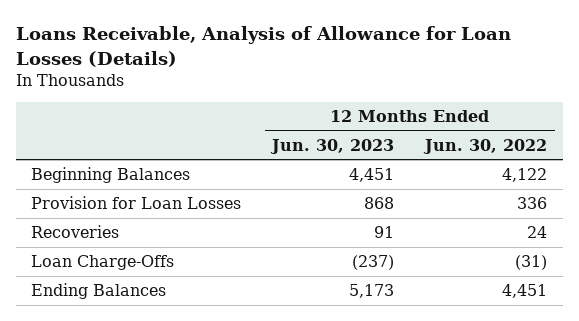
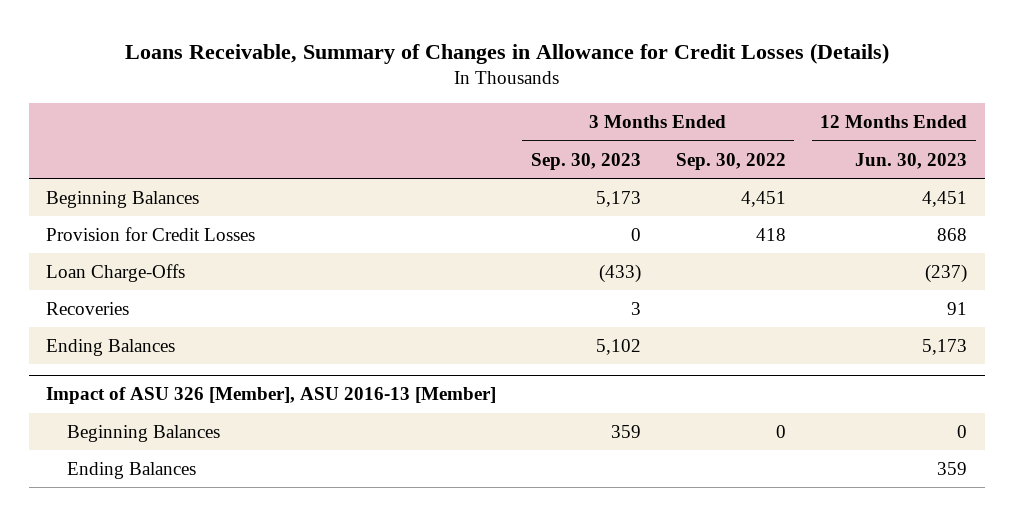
- Loans Receivable, Analysis of Allowance for Loan Losses (Details)
+ Loans Receivable, Summary of Changes in Allowance for Credit Losses (Details)
- | 12 Months Ended Jun. 30, 2023 | 12 Months Ended Jun. 30, 2022
+ | 3 Months Ended Sep. 30, 2023 | 3 Months Ended Sep. 30, 2022 | 12 Months Ended Jun. 30, 2023
- Provision for Loan Losses | 868 | 336
+ Provision for Credit Losses | 0 | 418 | 868
moved down: Recoveries | 3 | | 91
+ Impact of ASU 326 [Member], ASU 2016-13 [Member]
+ Beginning Balances | 359 | 0 | 0
+ Ending Balances | | | 359

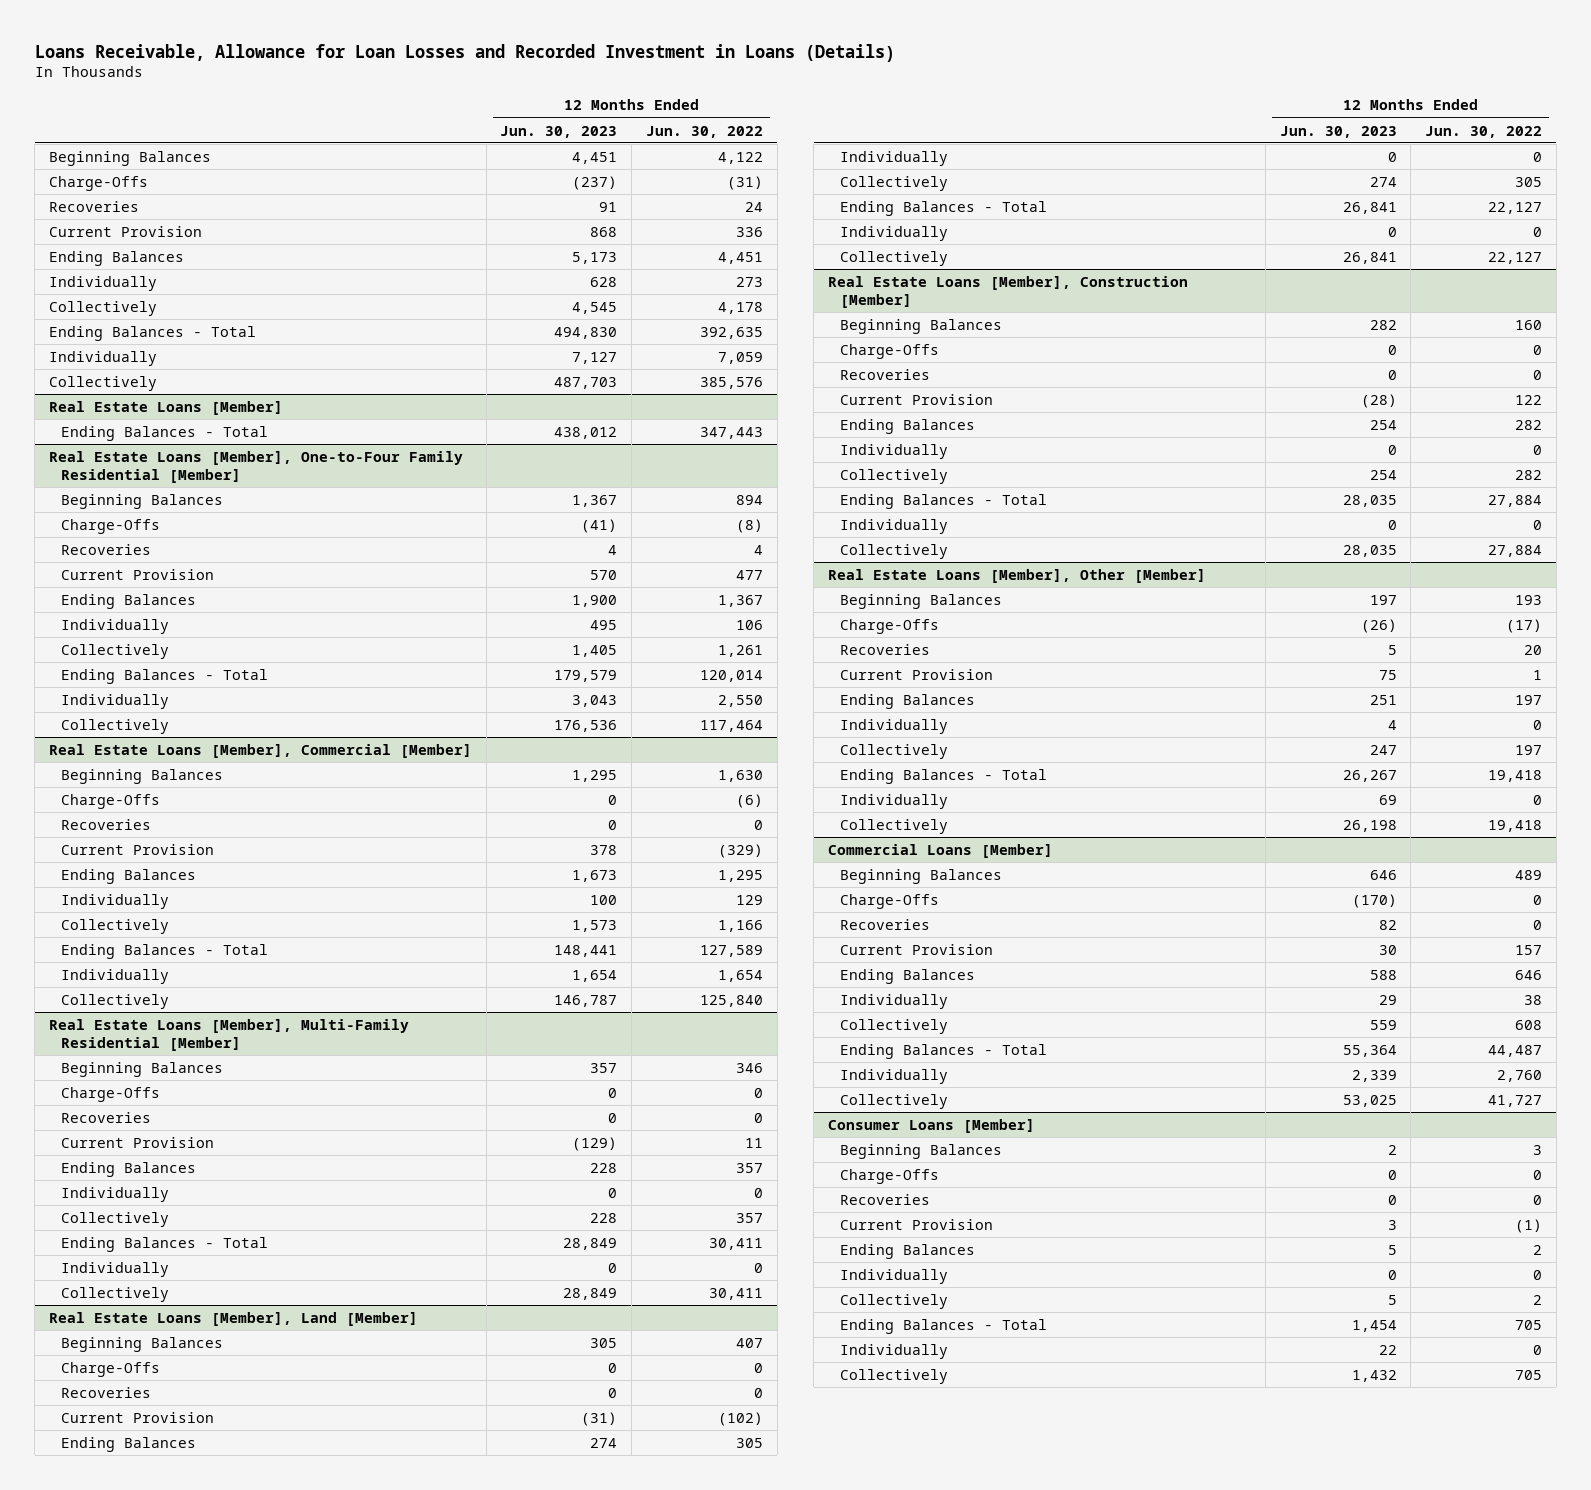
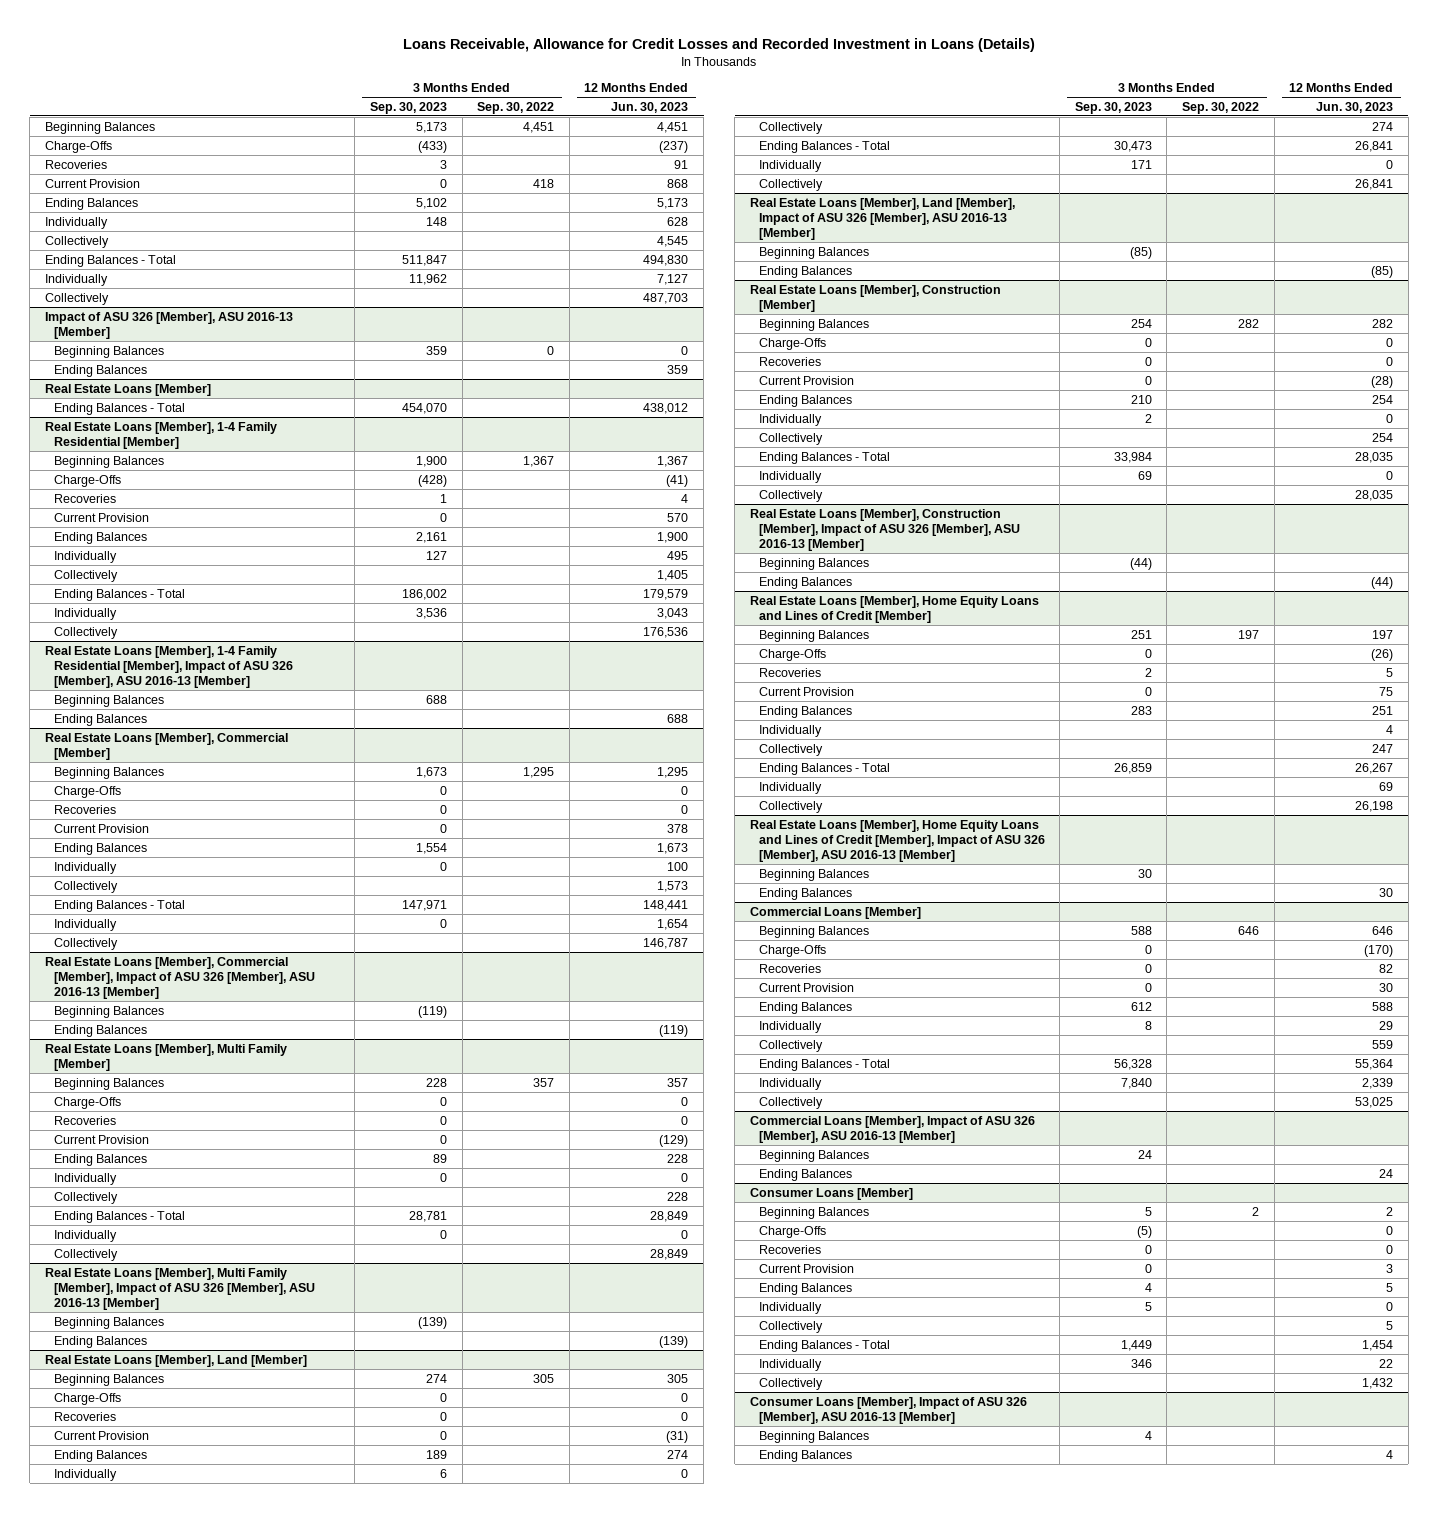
- Loans Receivable, Allowance for Loan Losses and Recorded Investment in Loans (Details)
+ Loans Receivable, Allowance for Credit Losses and Recorded Investment in Loans (Details)
- | 12 Months Ended Jun. 30, 2023 | 12 Months Ended Jun. 30, 2022
+ | 3 Months Ended Sep. 30, 2023 | 3 Months Ended Sep. 30, 2022 | 12 Months Ended Jun. 30, 2023
+ Impact of ASU 326 [Member], ASU 2016-13 [Member]
+ Beginning Balances | 359 | 0 | 0
+ Ending Balances | | | 359
- Real Estate Loans [Member], One-to-Four Family Residential [Member]
+ Real Estate Loans [Member], 1-4 Family Residential [Member]
+ Real Estate Loans [Member], 1-4 Family Residential [Member], Impact of ASU 326 [Member], ASU 2016-13 [Member]
+ Beginning Balances | 688 | |
+ Ending Balances | | | 688
- Real Estate Loans [Member], Multi-Family Residential [Member]
+ Real Estate Loans [Member], Commercial [Member], Impact of ASU 326 [Member], ASU 2016-13 [Member]
+ Beginning Balances | (119) | |
+ Ending Balances | | | (119)
+ Real Estate Loans [Member], Multi Family [Member]
+ Real Estate Loans [Member], Multi Family [Member], Impact of ASU 326 [Member], ASU 2016-13 [Member]
+ Beginning Balances | (139) | |
+ Ending Balances | | | (139)
+ Real Estate Loans [Member], Land [Member], Impact of ASU 326 [Member], ASU 2016-13 [Member]
+ Beginning Balances | (85) | |
+ Ending Balances | | | (85)
- Real Estate Loans [Member], Other [Member]
+ Real Estate Loans [Member], Construction [Member], Impact of ASU 326 [Member], ASU 2016-13 [Member]
+ Beginning Balances | (44) | |
+ Ending Balances | | | (44)
+ Real Estate Loans [Member], Home Equity Loans and Lines of Credit [Member]
+ Real Estate Loans [Member], Home Equity Loans and Lines of Credit [Member], Impact of ASU 326 [Member], ASU 2016-13 [Member]
+ Beginning Balances | 30 | |
+ Ending Balances | | | 30
+ Commercial Loans [Member], Impact of ASU 326 [Member], ASU 2016-13 [Member]
+ Beginning Balances | 24 | |
+ Ending Balances | | | 24
+ Consumer Loans [Member], Impact of ASU 326 [Member], ASU 2016-13 [Member]
+ Beginning Balances | 4 | |
+ Ending Balances | | | 4

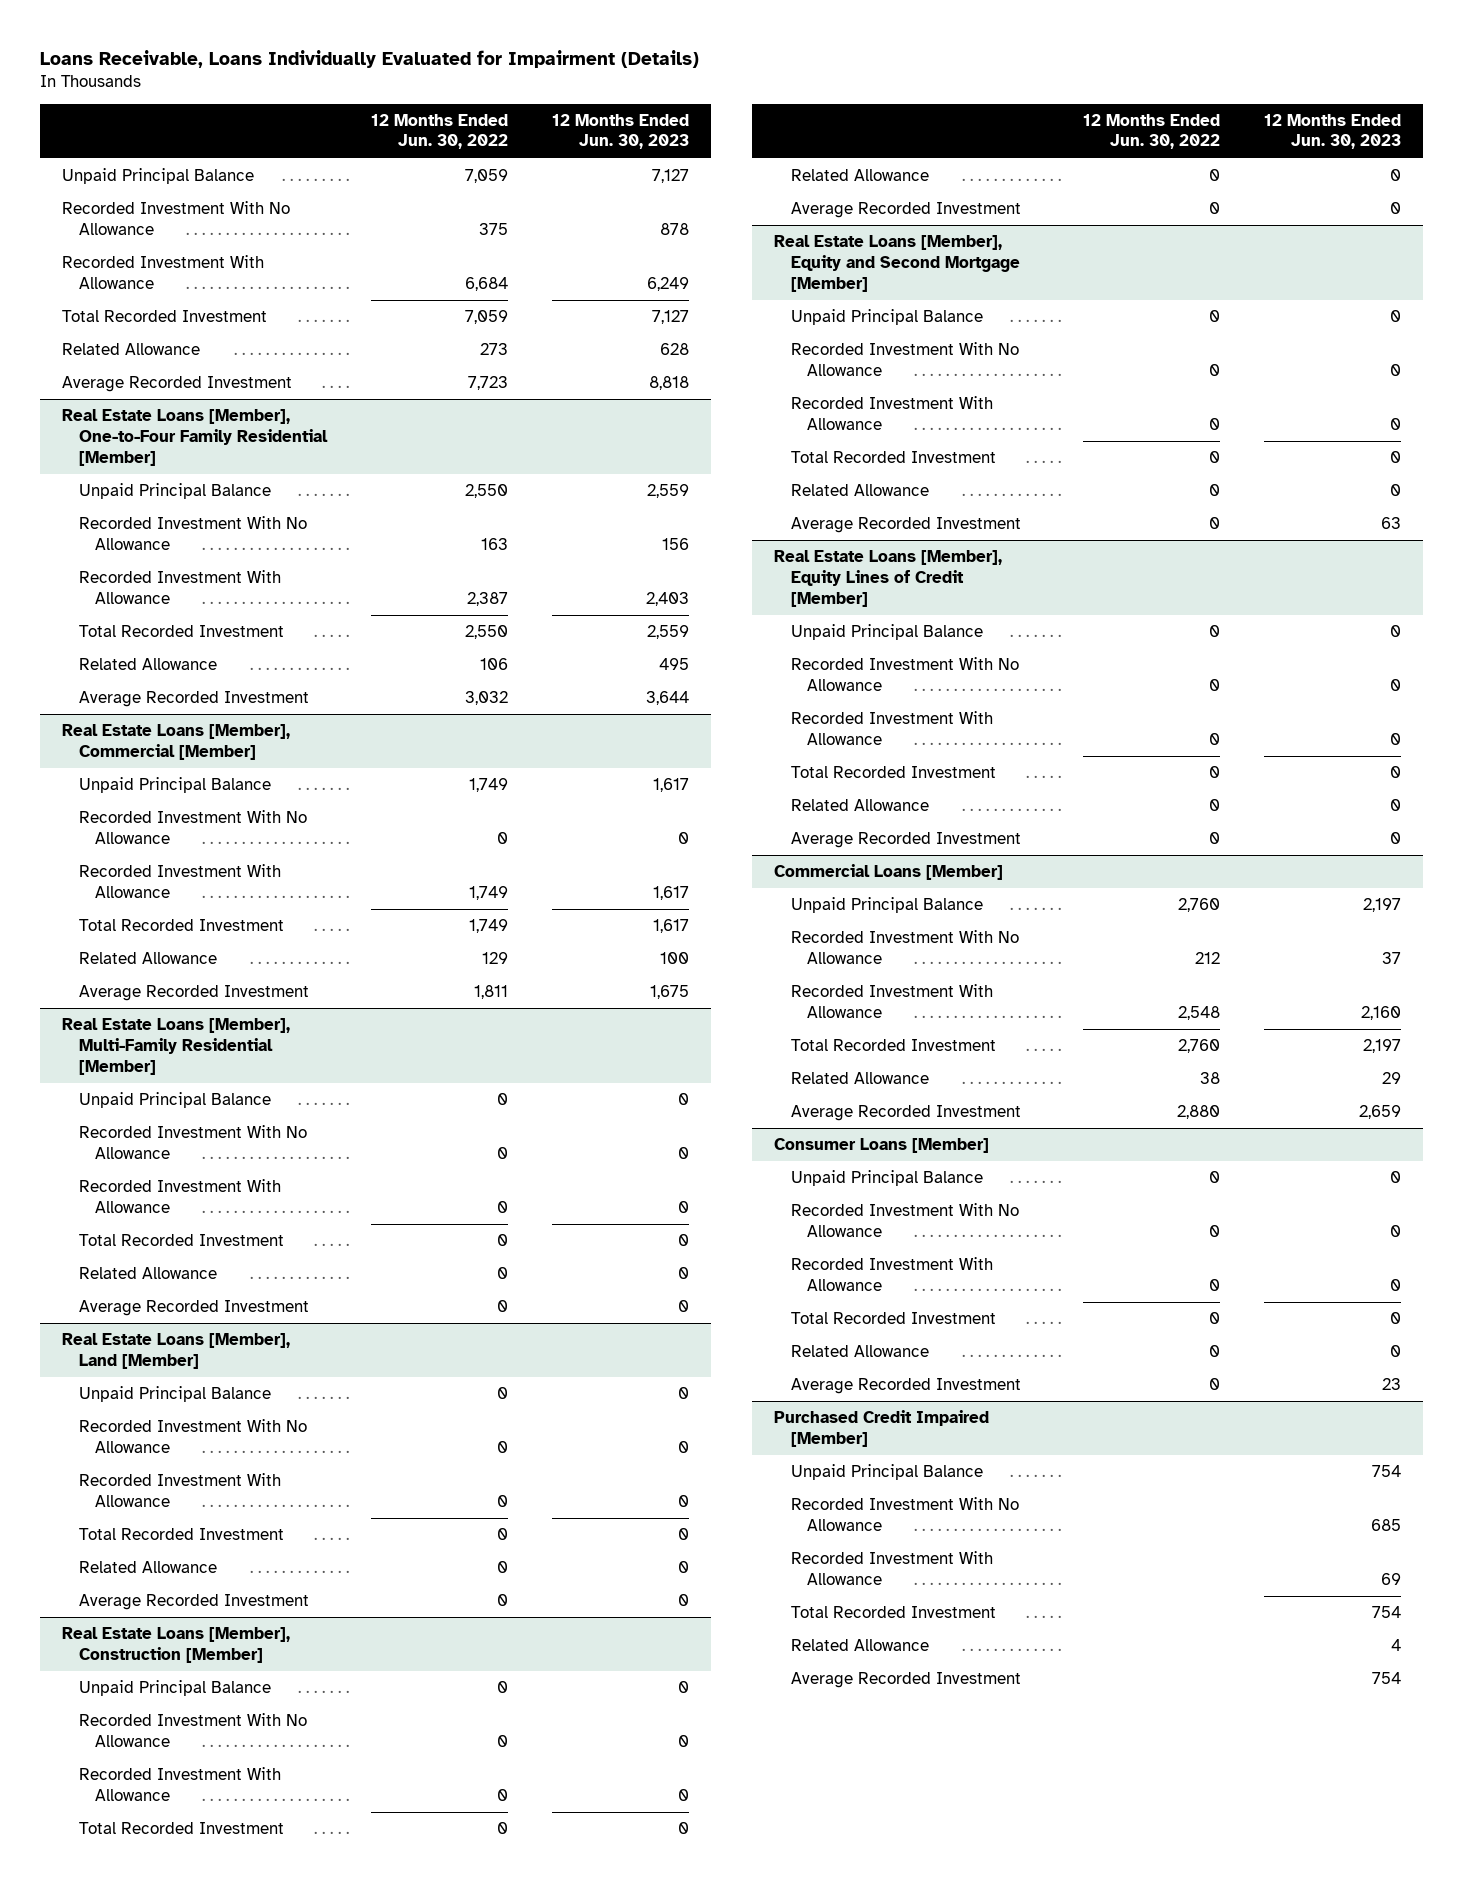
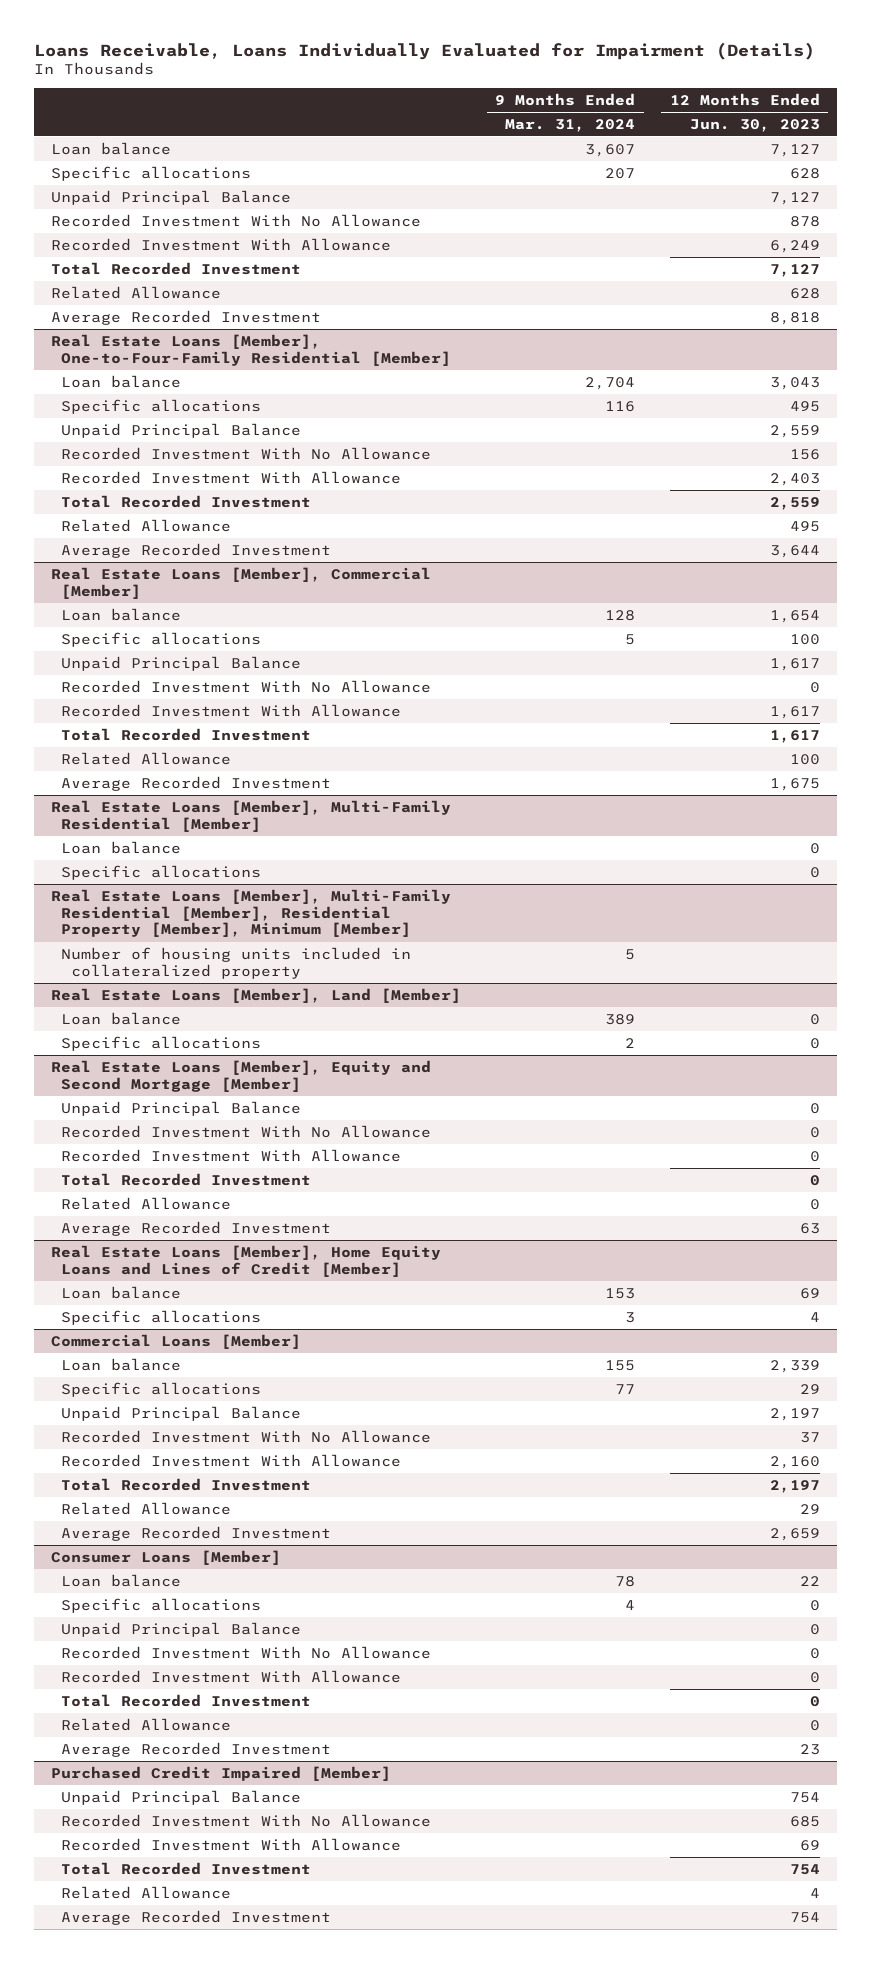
- | 12 Months Ended Jun. 30, 2022 | 12 Months Ended Jun. 30, 2023
+ | 9 Months Ended Mar. 31, 2024 | 12 Months Ended Jun. 30, 2023
+ Loan balance | 3,607 | 7,127
+ Specific allocations | 207 | 628
- Real Estate Loans [Member], One-to-Four Family Residential [Member]
+ Real Estate Loans [Member], One-to-Four-Family Residential [Member]
+ Loan balance | 2,704 | 3,043
+ Specific allocations | 116 | 495
@ Real Estate Loans [Member], Commercial [Member]
+ Loan balance | 128 | 1,654
+ Specific allocations | 5 | 100
@ Real Estate Loans [Member], Multi-Family Residential [Member]
- Unpaid Principal Balance | 0 | 0
- Recorded Investment With No Allowance | 0 | 0
- Recorded Investment With Allowance | 0 | 0
- Total Recorded Investment | 0 | 0
- Related Allowance | 0 | 0
- Average Recorded Investment | 0 | 0
+ Loan balance | | 0
+ Specific allocations | | 0
+ Real Estate Loans [Member], Multi-Family Residential [Member], Residential Property [Member], Minimum [Member]
+ Number of housing units included in collateralized property | 5 |
@ Real Estate Loans [Member], Land [Member]
- Unpaid Principal Balance | 0 | 0
- Recorded Investment With No Allowance | 0 | 0
- Recorded Investment With Allowance | 0 | 0
- Total Recorded Investment | 0 | 0
- Related Allowance | 0 | 0
- Average Recorded Investment | 0 | 0
- Real Estate Loans [Member], Construction [Member]
- Unpaid Principal Balance | 0 | 0
- Recorded Investment With No Allowance | 0 | 0
- Recorded Investment With Allowance | 0 | 0
- Total Recorded Investment | 0 | 0
- Related Allowance | 0 | 0
- Average Recorded Investment | 0 | 0
@ Real Estate Loans [Member], Land [Member]
+ Loan balance | 389 | 0
+ Specific allocations | 2 | 0
- Real Estate Loans [Member], Equity Lines of Credit [Member]
- Unpaid Principal Balance | 0 | 0
- Recorded Investment With No Allowance | 0 | 0
- Recorded Investment With Allowance | 0 | 0
- Total Recorded Investment | 0 | 0
- Related Allowance | 0 | 0
- Average Recorded Investment | 0 | 0
+ Real Estate Loans [Member], Home Equity Loans and Lines of Credit [Member]
+ Loan balance | 153 | 69
+ Specific allocations | 3 | 4
@ Commercial Loans [Member]
+ Loan balance | 155 | 2,339
+ Specific allocations | 77 | 29
@ Consumer Loans [Member]
+ Loan balance | 78 | 22
+ Specific allocations | 4 | 0

